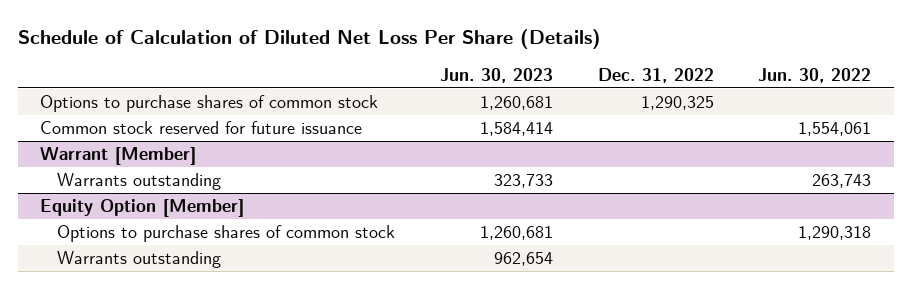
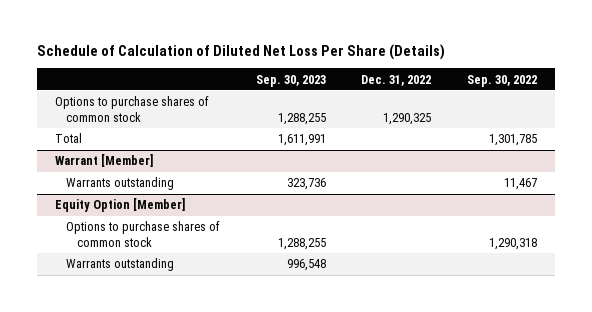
- | Jun. 30, 2023 | Dec. 31, 2022 | Jun. 30, 2022
+ | Sep. 30, 2023 | Dec. 31, 2022 | Sep. 30, 2022
- Common stock reserved for future issuance | 1,584,414 | | 1,554,061
+ Total | 1,611,991 | | 1,301,785

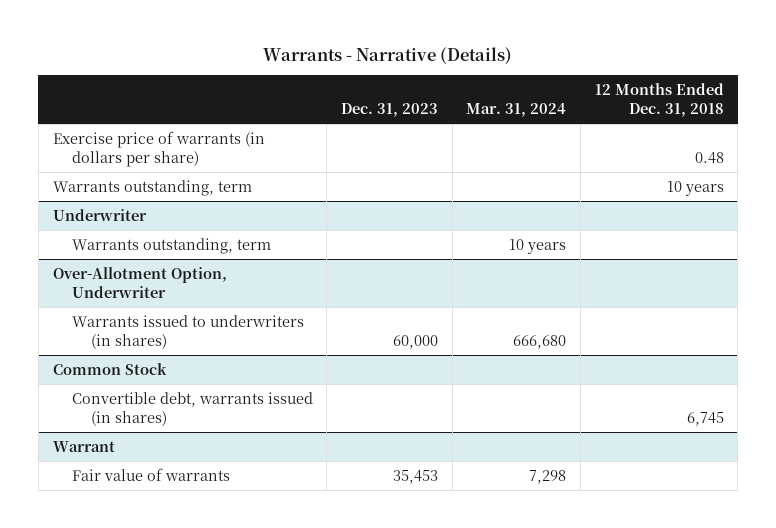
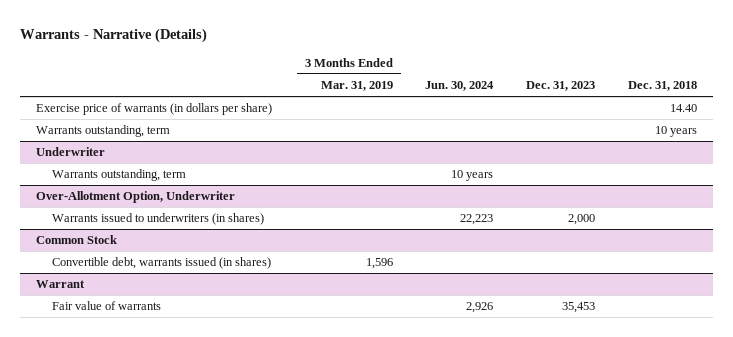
- | Dec. 31, 2023 | Mar. 31, 2024 | 12 Months Ended Dec. 31, 2018
+ | 3 Months Ended Mar. 31, 2019 | Jun. 30, 2024 | Dec. 31, 2023 | Dec. 31, 2018
@ Over-Allotment Option, Underwriter
- Warrants issued to underwriters (in shares) | 60,000 | 666,680 |
+ Warrants issued to underwriters (in shares) | | 22,223 | 2,000 |

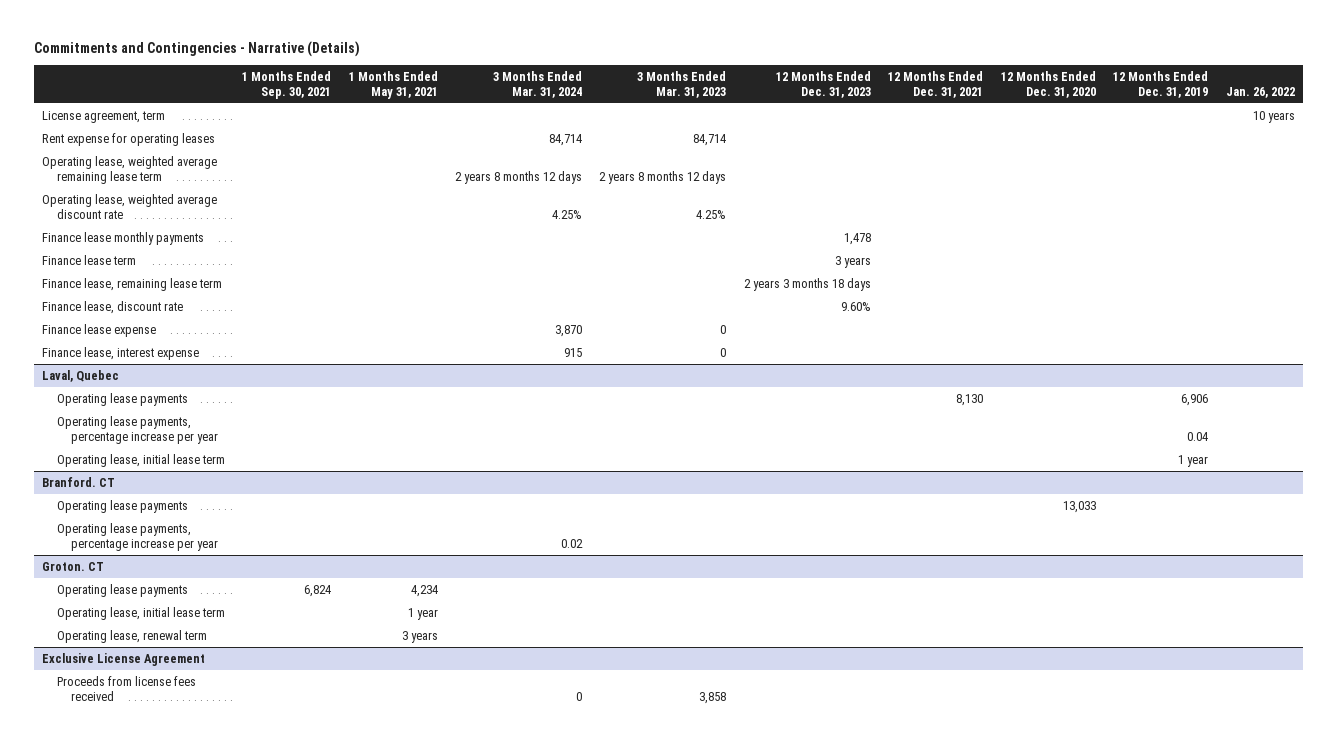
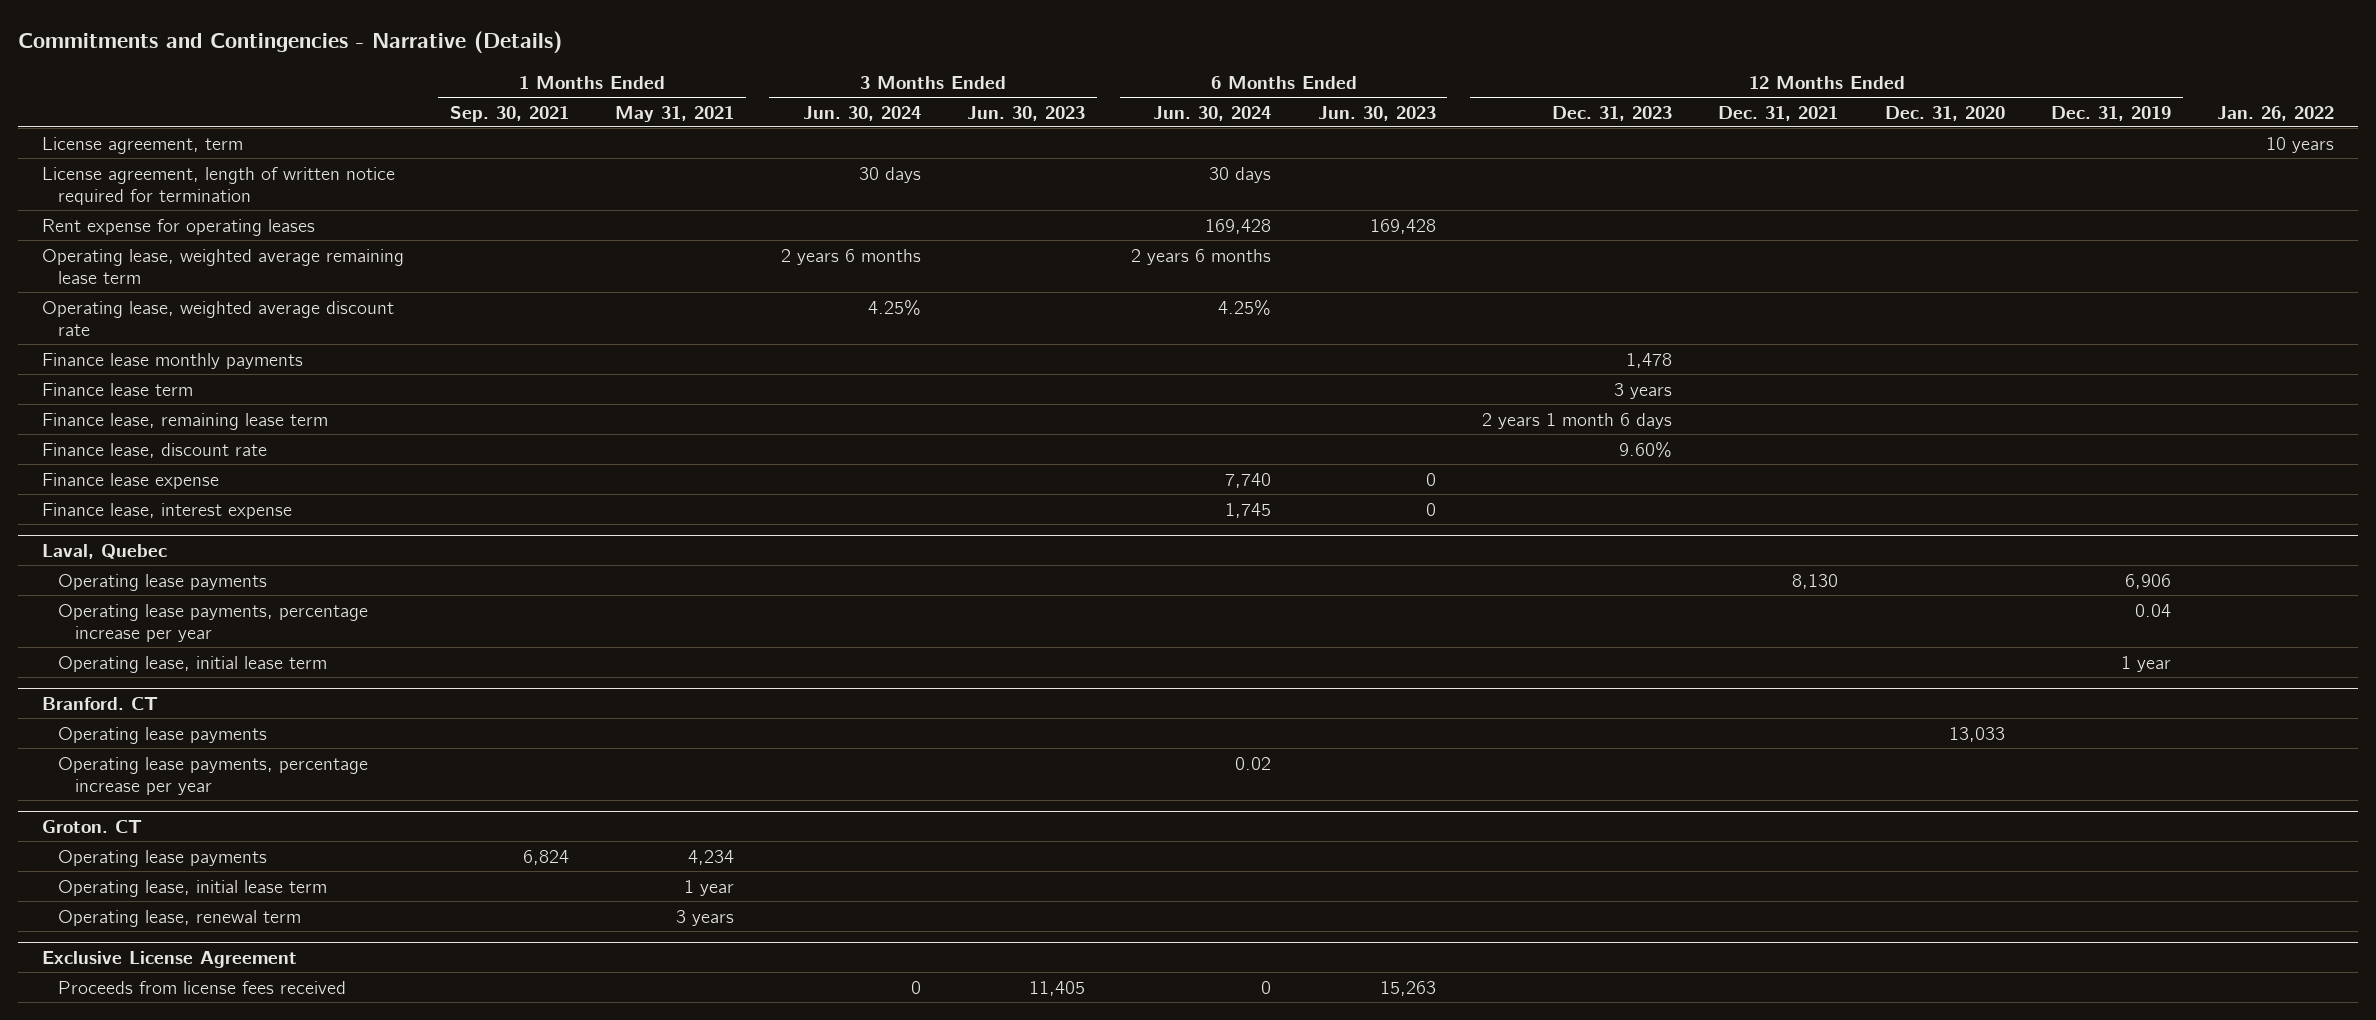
- | 1 Months Ended Sep. 30, 2021 | 1 Months Ended May 31, 2021 | 3 Months Ended Mar. 31, 2024 | 3 Months Ended Mar. 31, 2023 | 12 Months Ended Dec. 31, 2023 | 12 Months Ended Dec. 31, 2021 | 12 Months Ended Dec. 31, 2020 | 12 Months Ended Dec. 31, 2019 | Jan. 26, 2022
+ | 1 Months Ended Sep. 30, 2021 | 1 Months Ended May 31, 2021 | 3 Months Ended Jun. 30, 2024 | 3 Months Ended Jun. 30, 2023 | 6 Months Ended Jun. 30, 2024 | 6 Months Ended Jun. 30, 2023 | 12 Months Ended Dec. 31, 2023 | 12 Months Ended Dec. 31, 2021 | 12 Months Ended Dec. 31, 2020 | 12 Months Ended Dec. 31, 2019 | Jan. 26, 2022
+ License agreement, length of written notice required for termination | | | 30 days | | 30 days | | | | | |
- Finance lease, remaining lease term | | | | | 2 years 3 months 18 days | | | |
+ Finance lease, remaining lease term | | | | | | | 2 years 1 month 6 days | | | |

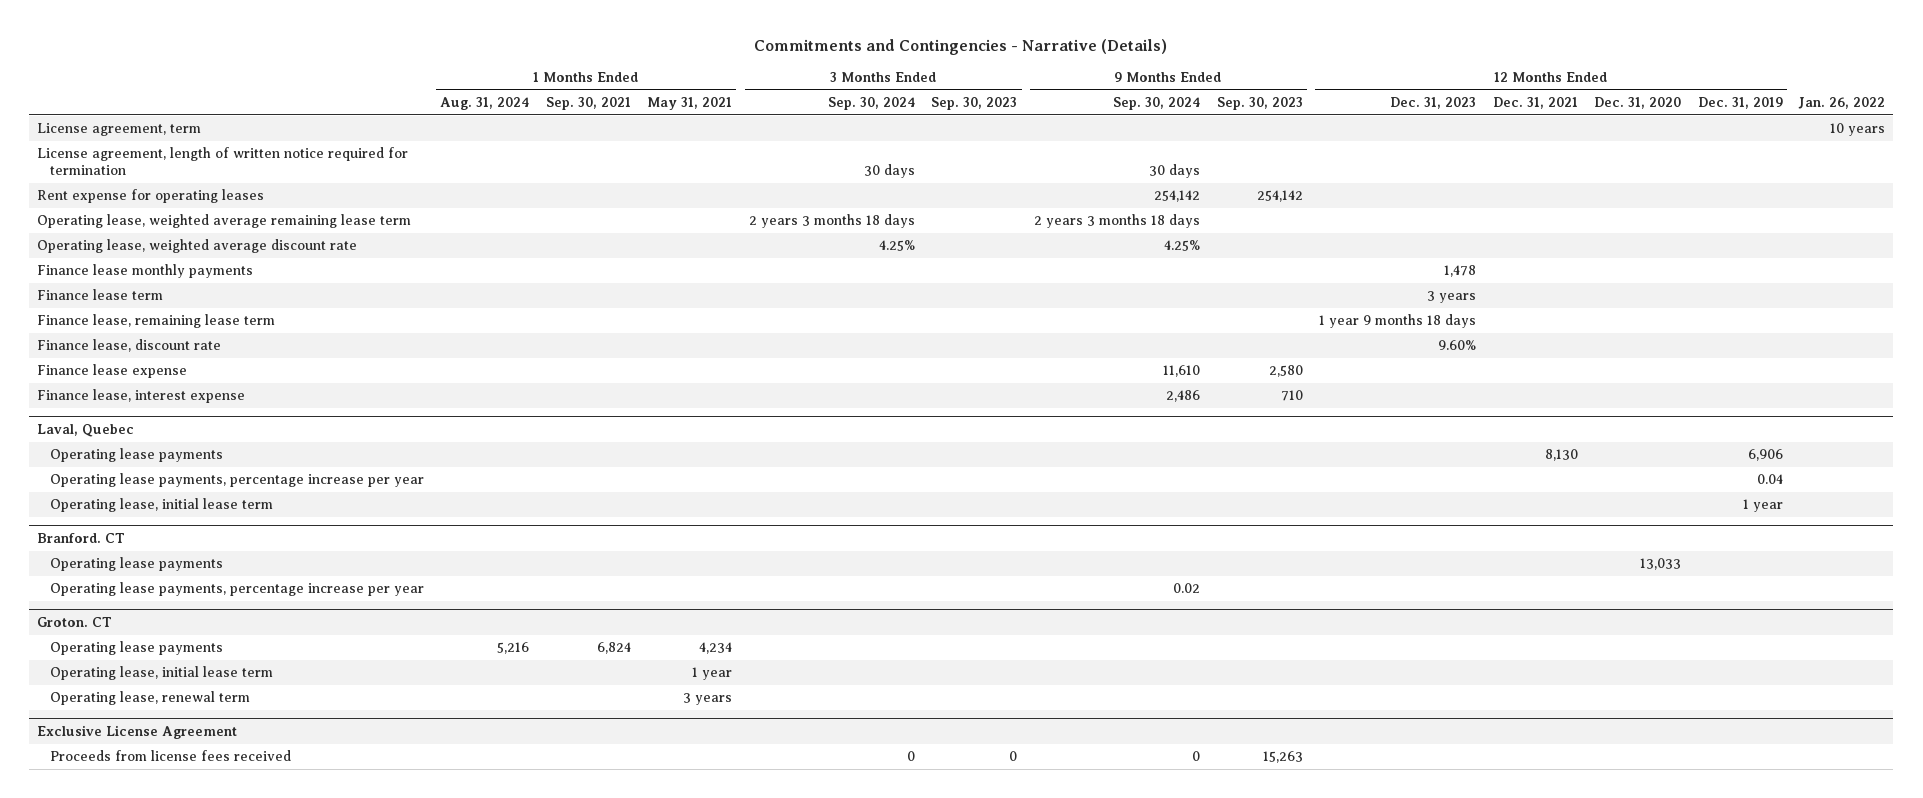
- | 1 Months Ended Sep. 30, 2021 | 1 Months Ended May 31, 2021 | 3 Months Ended Jun. 30, 2024 | 3 Months Ended Jun. 30, 2023 | 6 Months Ended Jun. 30, 2024 | 6 Months Ended Jun. 30, 2023 | 12 Months Ended Dec. 31, 2023 | 12 Months Ended Dec. 31, 2021 | 12 Months Ended Dec. 31, 2020 | 12 Months Ended Dec. 31, 2019 | Jan. 26, 2022
+ | 1 Months Ended Aug. 31, 2024 | 1 Months Ended Sep. 30, 2021 | 1 Months Ended May 31, 2021 | 3 Months Ended Sep. 30, 2024 | 3 Months Ended Sep. 30, 2023 | 9 Months Ended Sep. 30, 2024 | 9 Months Ended Sep. 30, 2023 | 12 Months Ended Dec. 31, 2023 | 12 Months Ended Dec. 31, 2021 | 12 Months Ended Dec. 31, 2020 | 12 Months Ended Dec. 31, 2019 | Jan. 26, 2022
- Finance lease, remaining lease term | | | | | | | 2 years 1 month 6 days | | | |
+ Finance lease, remaining lease term | | | | | | | | 1 year 9 months 18 days | | | |

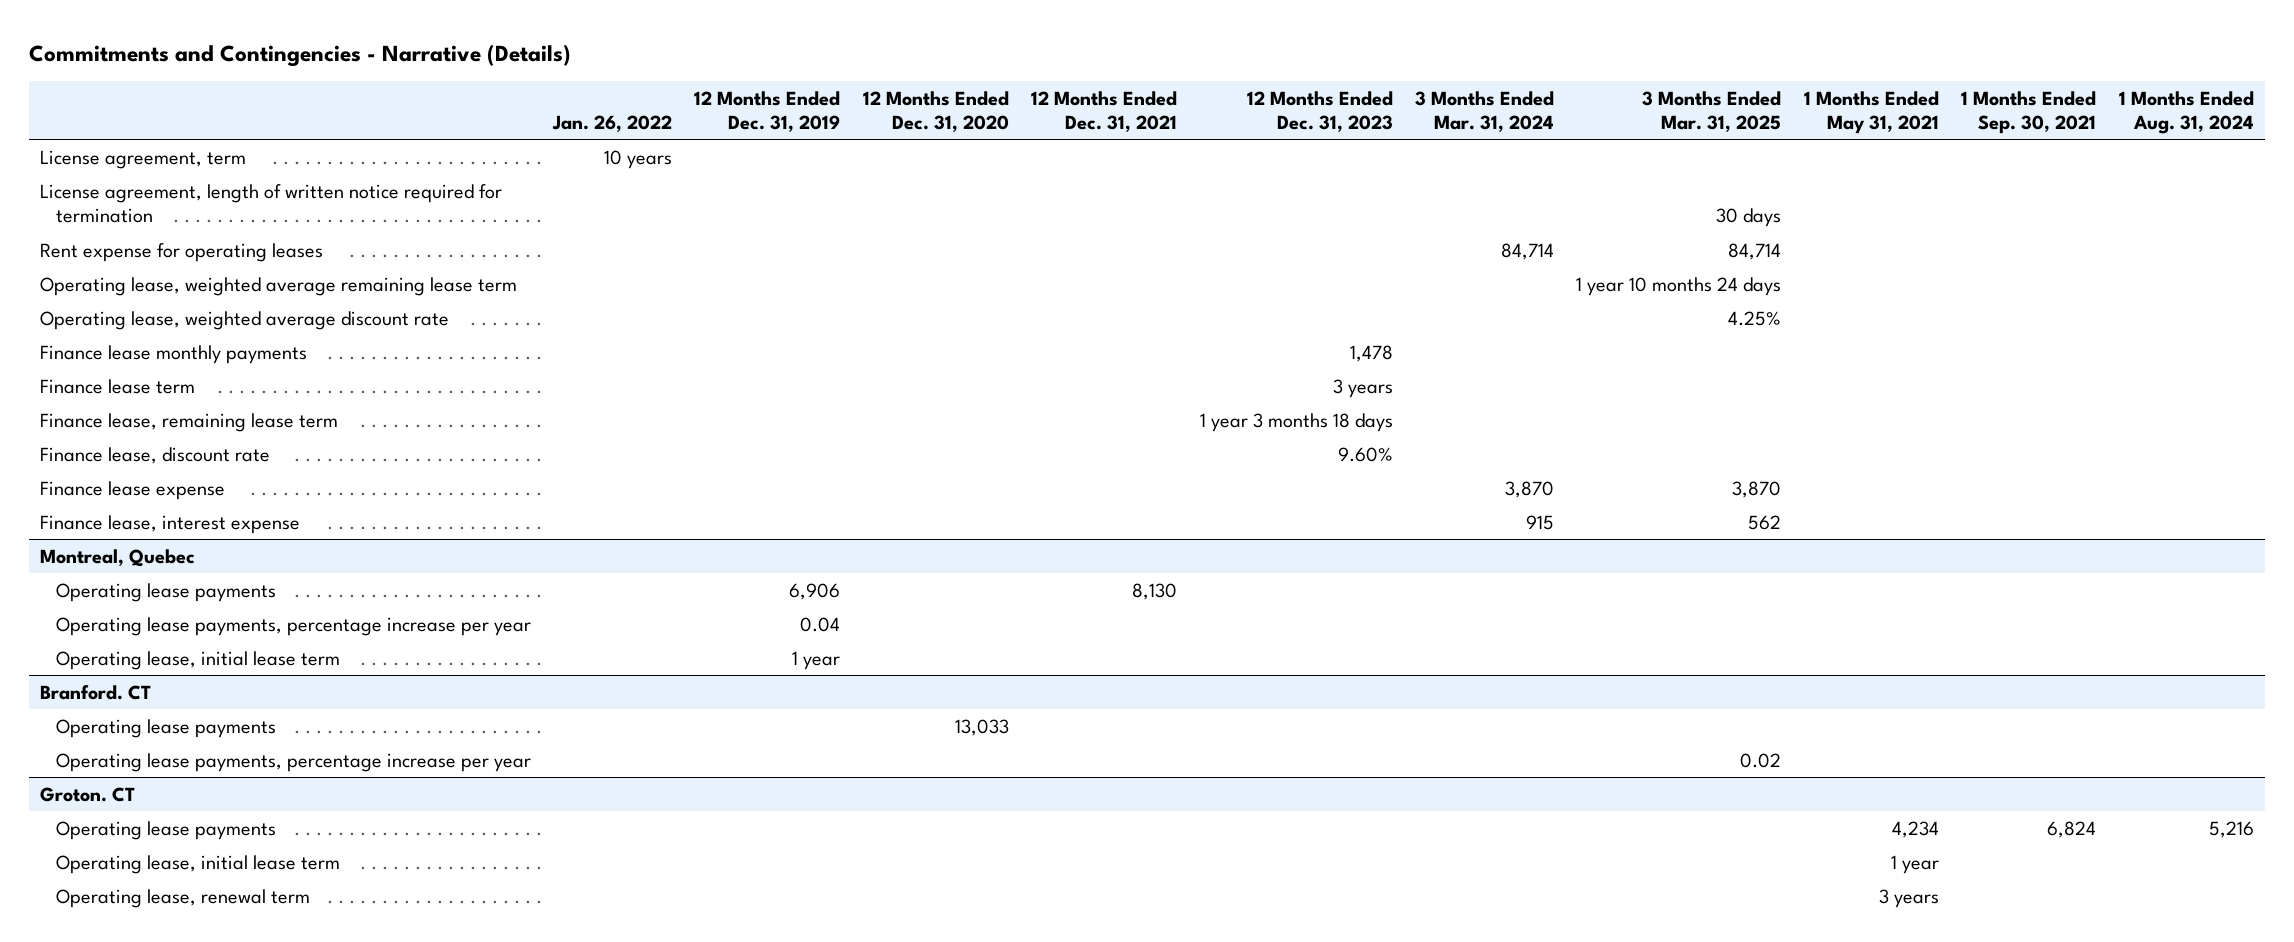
- | 1 Months Ended Aug. 31, 2024 | 1 Months Ended Sep. 30, 2021 | 1 Months Ended May 31, 2021 | 3 Months Ended Sep. 30, 2024 | 3 Months Ended Sep. 30, 2023 | 9 Months Ended Sep. 30, 2024 | 9 Months Ended Sep. 30, 2023 | 12 Months Ended Dec. 31, 2023 | 12 Months Ended Dec. 31, 2021 | 12 Months Ended Dec. 31, 2020 | 12 Months Ended Dec. 31, 2019 | Jan. 26, 2022
+ | Jan. 26, 2022 | 12 Months Ended Dec. 31, 2019 | 12 Months Ended Dec. 31, 2020 | 12 Months Ended Dec. 31, 2021 | 12 Months Ended Dec. 31, 2023 | 3 Months Ended Mar. 31, 2024 | 3 Months Ended Mar. 31, 2025 | 1 Months Ended May 31, 2021 | 1 Months Ended Sep. 30, 2021 | 1 Months Ended Aug. 31, 2024
- Finance lease, remaining lease term | | | | | | | | 1 year 9 months 18 days | | | |
+ Finance lease, remaining lease term | | | | | 1 year 3 months 18 days | | | | |
- Laval, Quebec
+ Montreal, Quebec
- Exclusive License Agreement
- Proceeds from license fees received | | | | 0 | 0 | 0 | 15,263 | | | | |

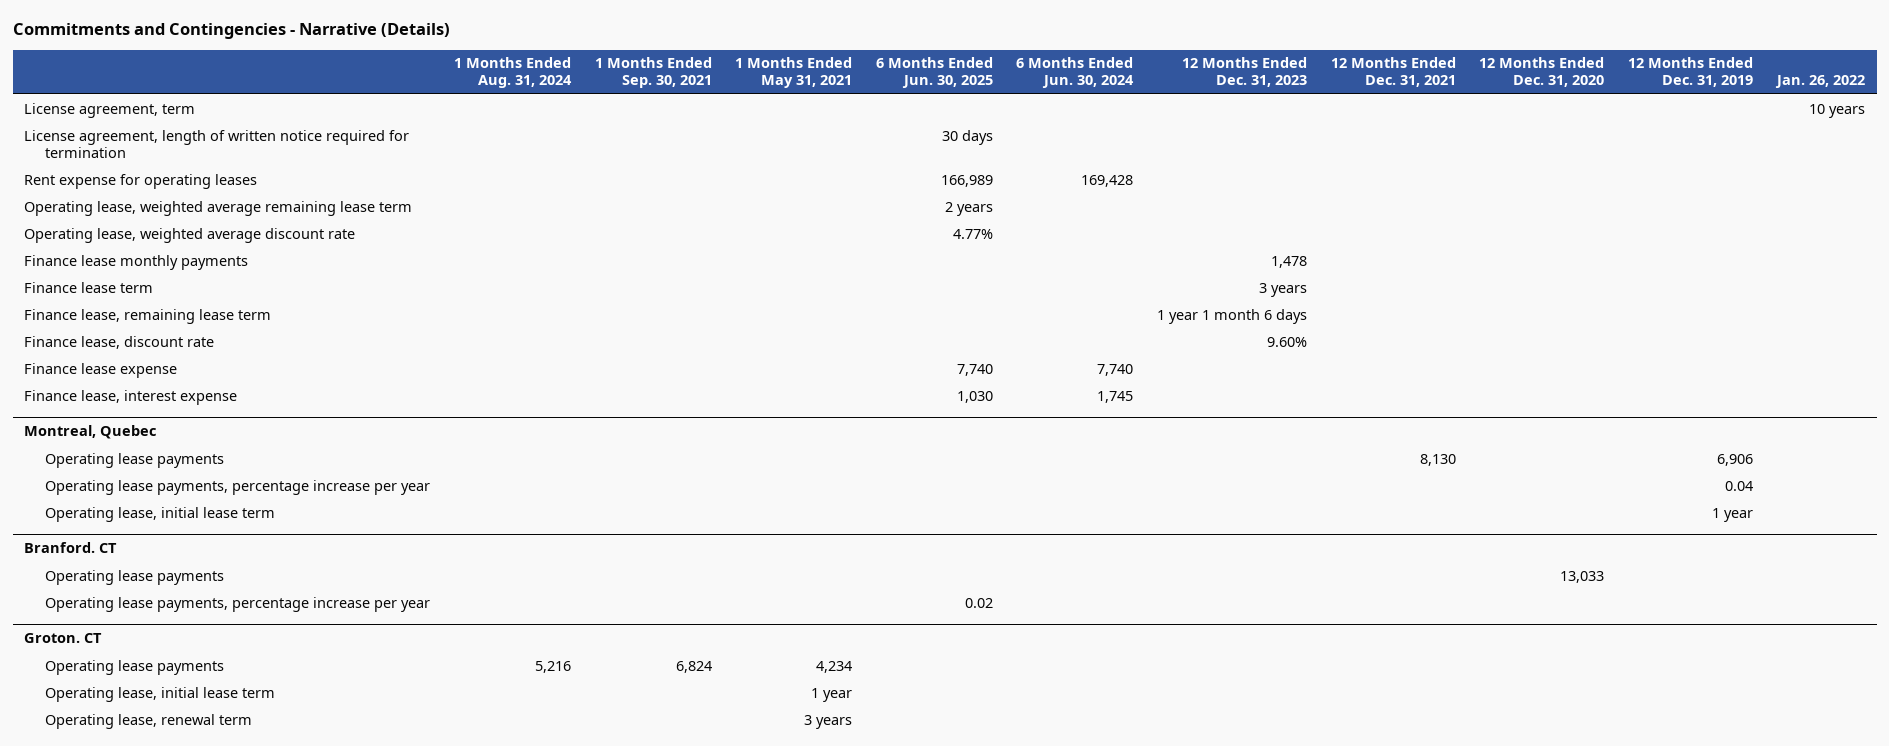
- | Jan. 26, 2022 | 12 Months Ended Dec. 31, 2019 | 12 Months Ended Dec. 31, 2020 | 12 Months Ended Dec. 31, 2021 | 12 Months Ended Dec. 31, 2023 | 3 Months Ended Mar. 31, 2024 | 3 Months Ended Mar. 31, 2025 | 1 Months Ended May 31, 2021 | 1 Months Ended Sep. 30, 2021 | 1 Months Ended Aug. 31, 2024
+ | 1 Months Ended Aug. 31, 2024 | 1 Months Ended Sep. 30, 2021 | 1 Months Ended May 31, 2021 | 6 Months Ended Jun. 30, 2025 | 6 Months Ended Jun. 30, 2024 | 12 Months Ended Dec. 31, 2023 | 12 Months Ended Dec. 31, 2021 | 12 Months Ended Dec. 31, 2020 | 12 Months Ended Dec. 31, 2019 | Jan. 26, 2022
- Finance lease, remaining lease term | | | | | 1 year 3 months 18 days | | | | |
+ Finance lease, remaining lease term | | | | | | 1 year 1 month 6 days | | | |

